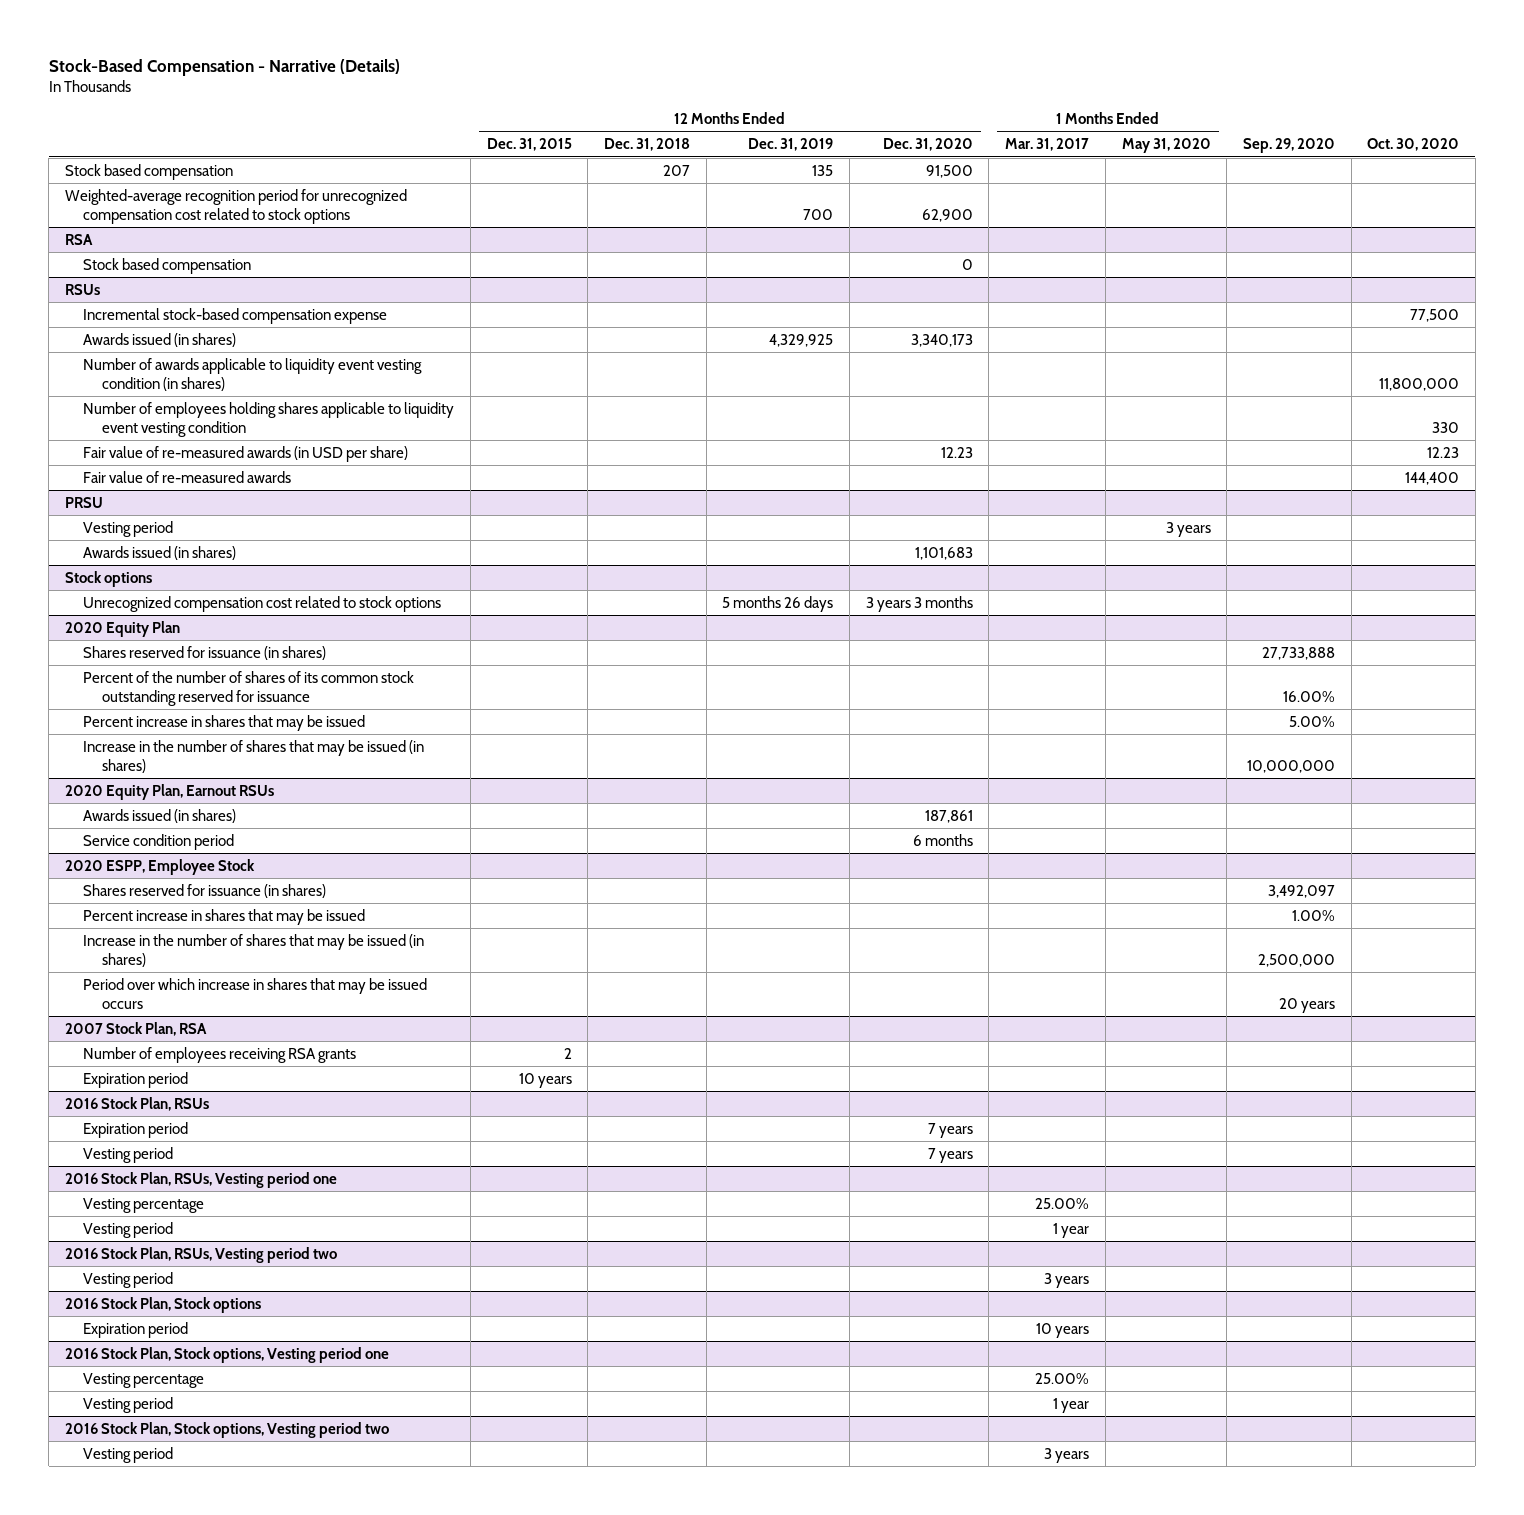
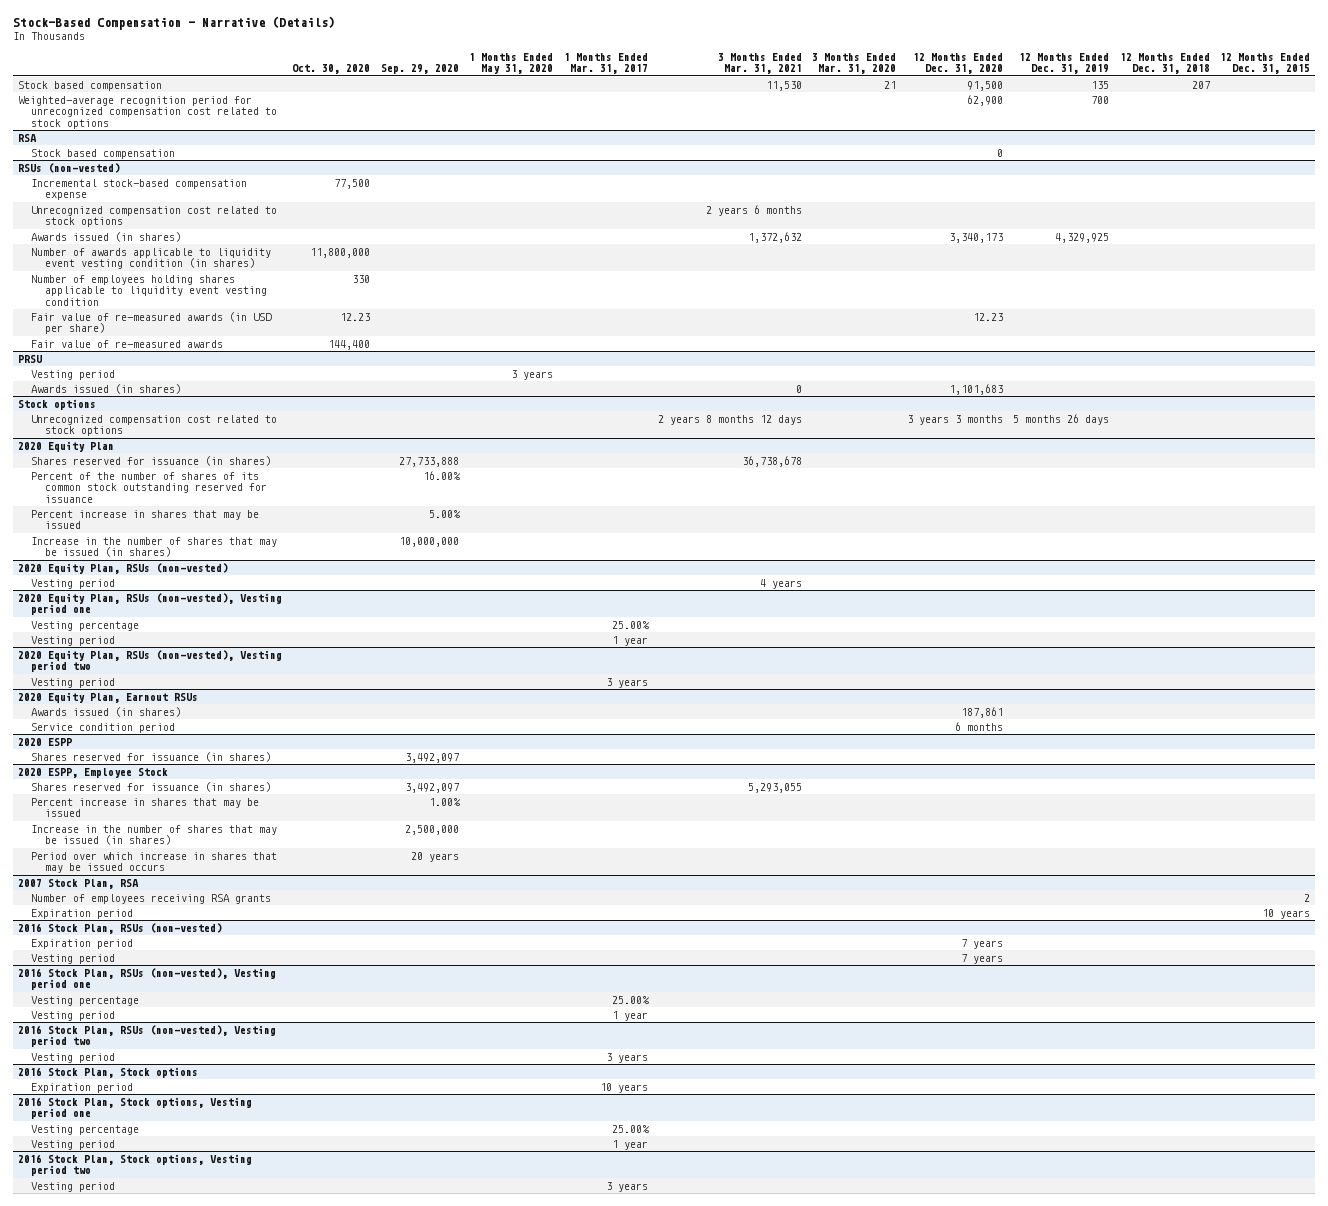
- | 12 Months Ended Dec. 31, 2015 | 12 Months Ended Dec. 31, 2018 | 12 Months Ended Dec. 31, 2019 | 12 Months Ended Dec. 31, 2020 | 1 Months Ended Mar. 31, 2017 | 1 Months Ended May 31, 2020 | Sep. 29, 2020 | Oct. 30, 2020
+ | Oct. 30, 2020 | Sep. 29, 2020 | 1 Months Ended May 31, 2020 | 1 Months Ended Mar. 31, 2017 | 3 Months Ended Mar. 31, 2021 | 3 Months Ended Mar. 31, 2020 | 12 Months Ended Dec. 31, 2020 | 12 Months Ended Dec. 31, 2019 | 12 Months Ended Dec. 31, 2018 | 12 Months Ended Dec. 31, 2015
- RSUs
+ RSUs (non-vested)
+ Unrecognized compensation cost related to stock options | | | | | 2 years 6 months | | | | |
+ 2020 Equity Plan, RSUs (non-vested)
+ Vesting period | | | | | 4 years | | | | |
+ 2020 Equity Plan, RSUs (non-vested), Vesting period one
+ Vesting percentage | | | | 25.00% | | | | | |
+ Vesting period | | | | 1 year | | | | | |
+ 2020 Equity Plan, RSUs (non-vested), Vesting period two
+ Vesting period | | | | 3 years | | | | | |
+ 2020 ESPP
+ Shares reserved for issuance (in shares) | | 3,492,097 | | | | | | | |
- 2016 Stock Plan, RSUs
+ 2016 Stock Plan, RSUs (non-vested)
- 2016 Stock Plan, RSUs, Vesting period one
+ 2016 Stock Plan, RSUs (non-vested), Vesting period one
- 2016 Stock Plan, RSUs, Vesting period two
+ 2016 Stock Plan, RSUs (non-vested), Vesting period two

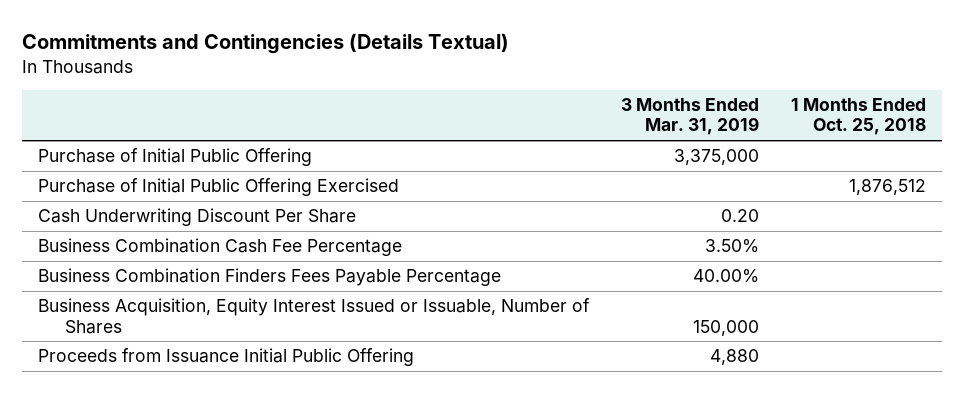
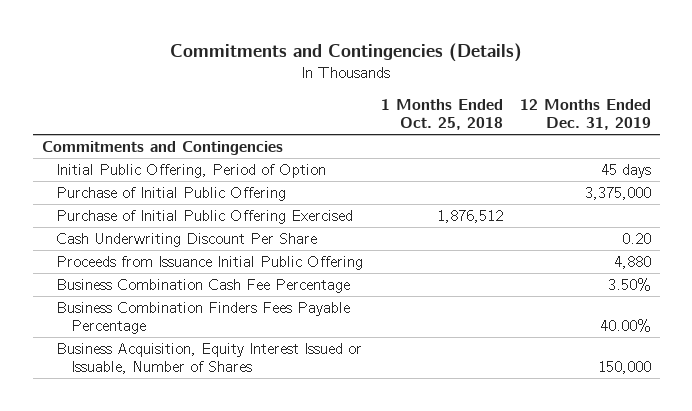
- Commitments and Contingencies (Details Textual)
+ Commitments and Contingencies (Details)
- | 3 Months Ended Mar. 31, 2019 | 1 Months Ended Oct. 25, 2018
+ | 1 Months Ended Oct. 25, 2018 | 12 Months Ended Dec. 31, 2019
+ Commitments and Contingencies
+ Initial Public Offering, Period of Option | | 45 days
moved up: Proceeds from Issuance Initial Public Offering | | 4,880

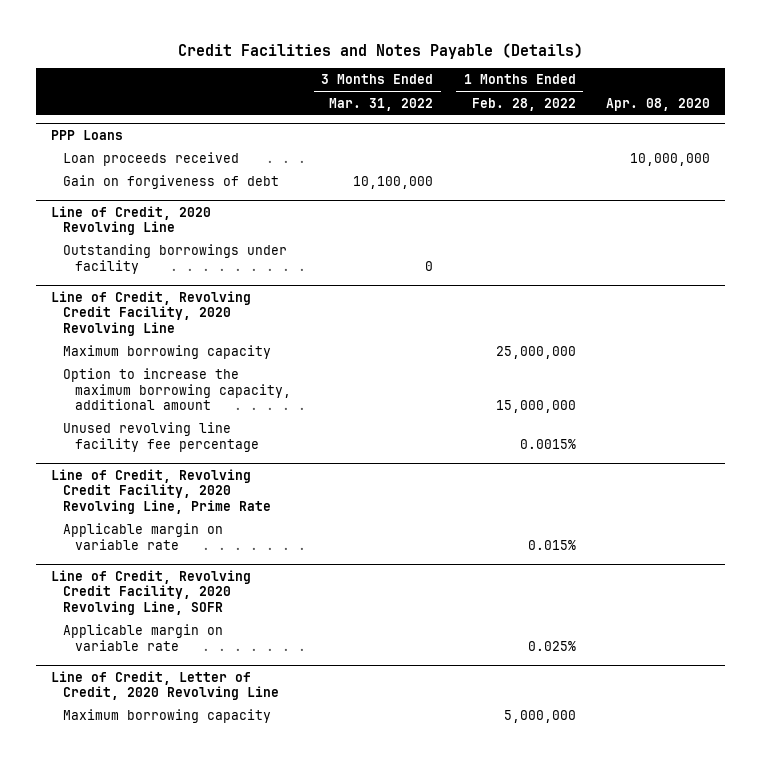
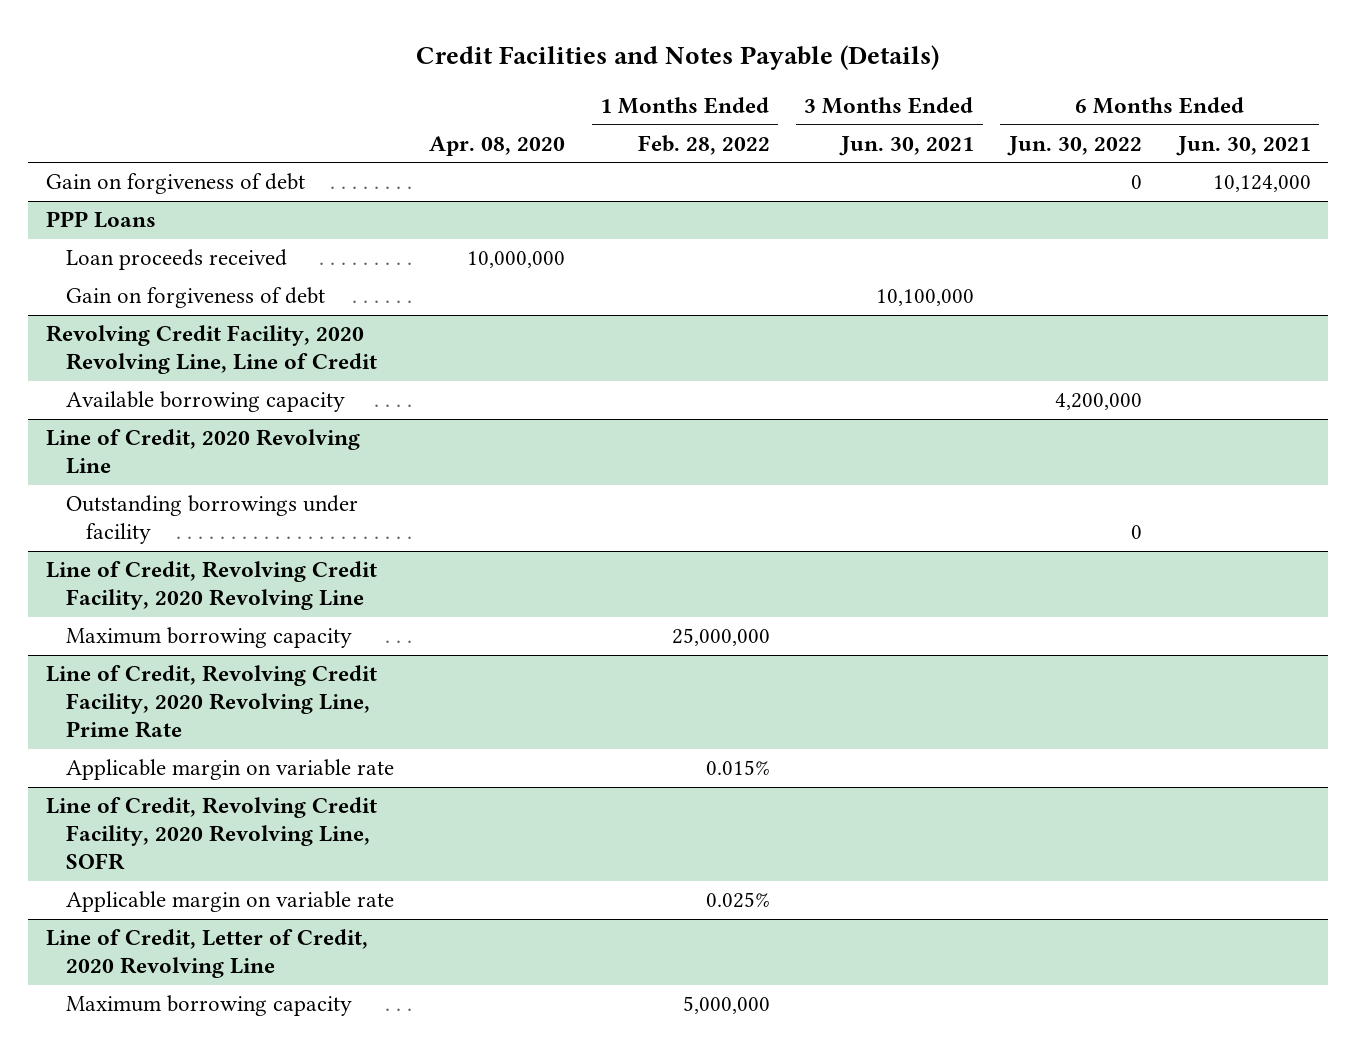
- | 3 Months Ended Mar. 31, 2022 | 1 Months Ended Feb. 28, 2022 | Apr. 08, 2020
+ | Apr. 08, 2020 | 1 Months Ended Feb. 28, 2022 | 3 Months Ended Jun. 30, 2021 | 6 Months Ended Jun. 30, 2022 | 6 Months Ended Jun. 30, 2021
+ Gain on forgiveness of debt | | | | 0 | 10,124,000
+ Revolving Credit Facility, 2020 Revolving Line, Line of Credit
+ Available borrowing capacity | | | | 4,200,000 |
@ Line of Credit, Revolving Credit Facility, 2020 Revolving Line
- Option to increase the maximum borrowing capacity, additional amount | | 15,000,000 |
- Unused revolving line facility fee percentage | | 0.0015% |

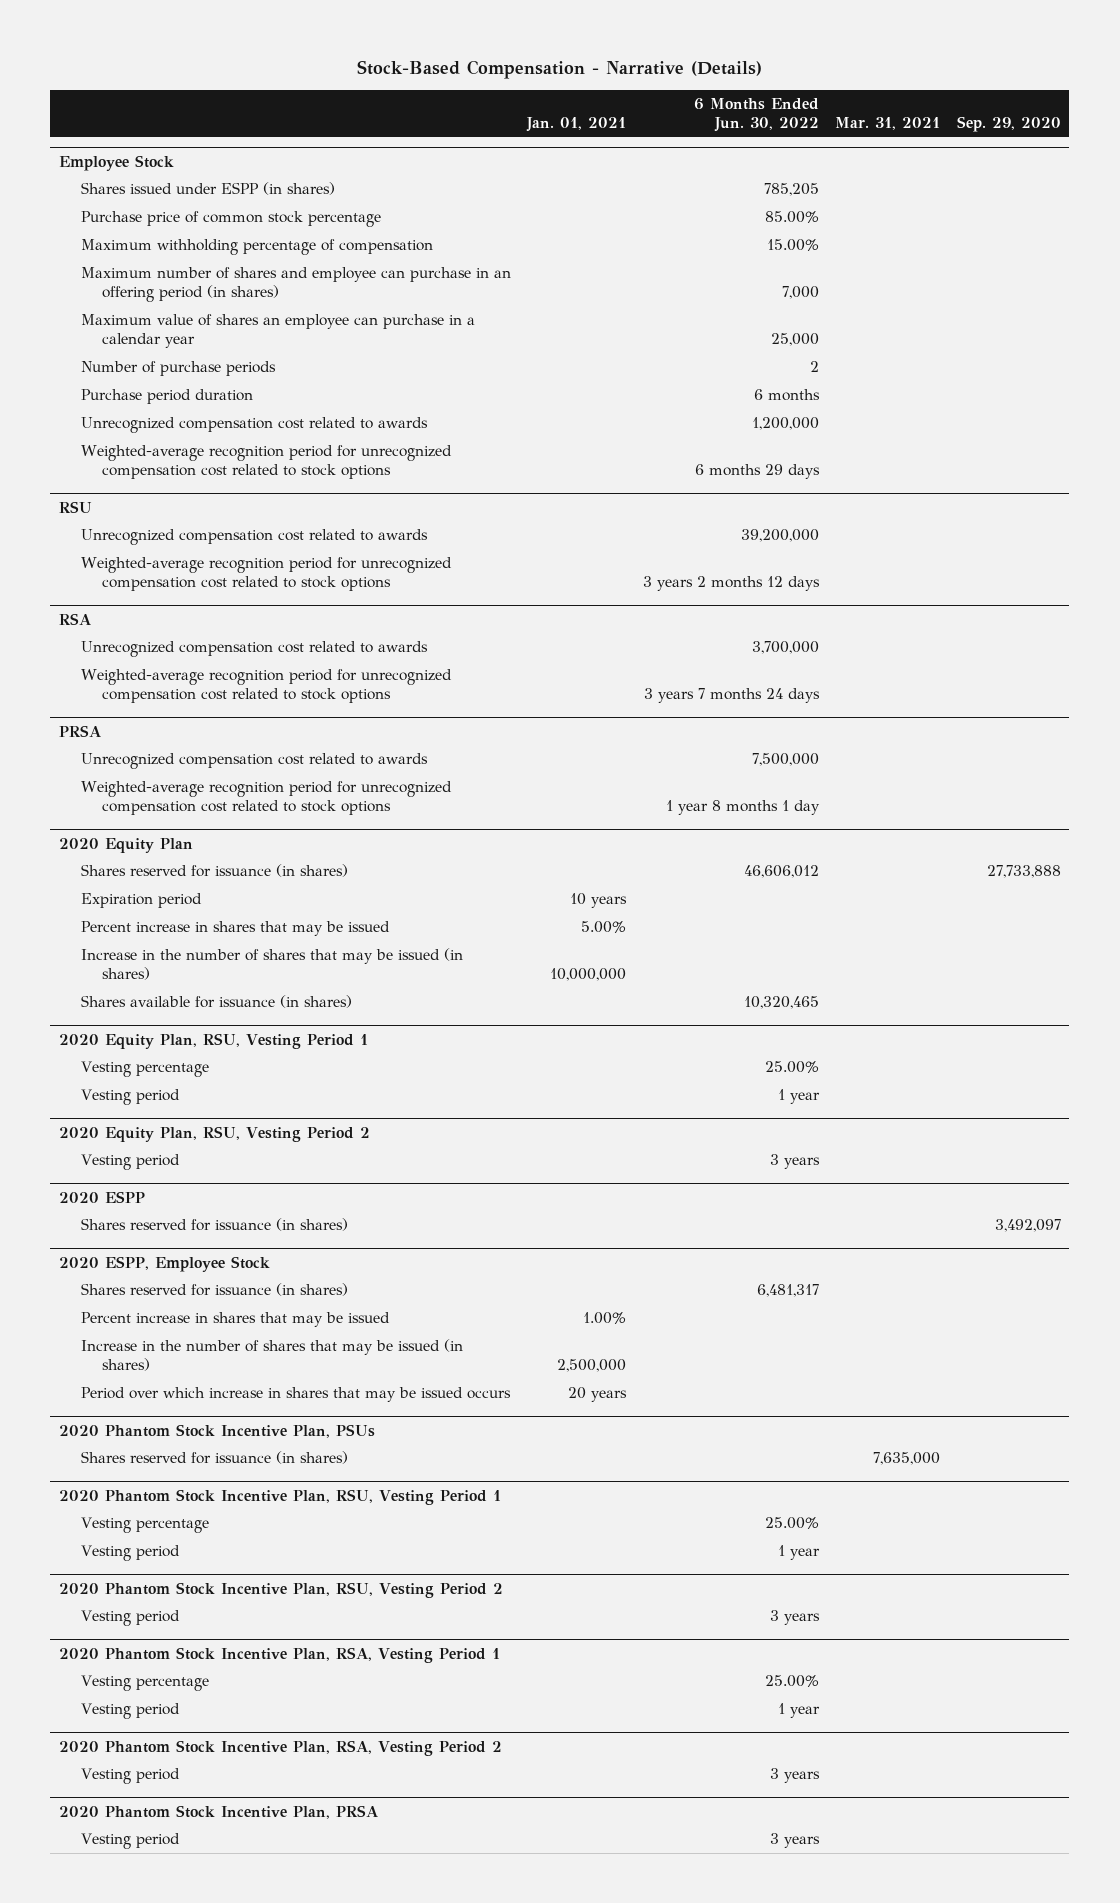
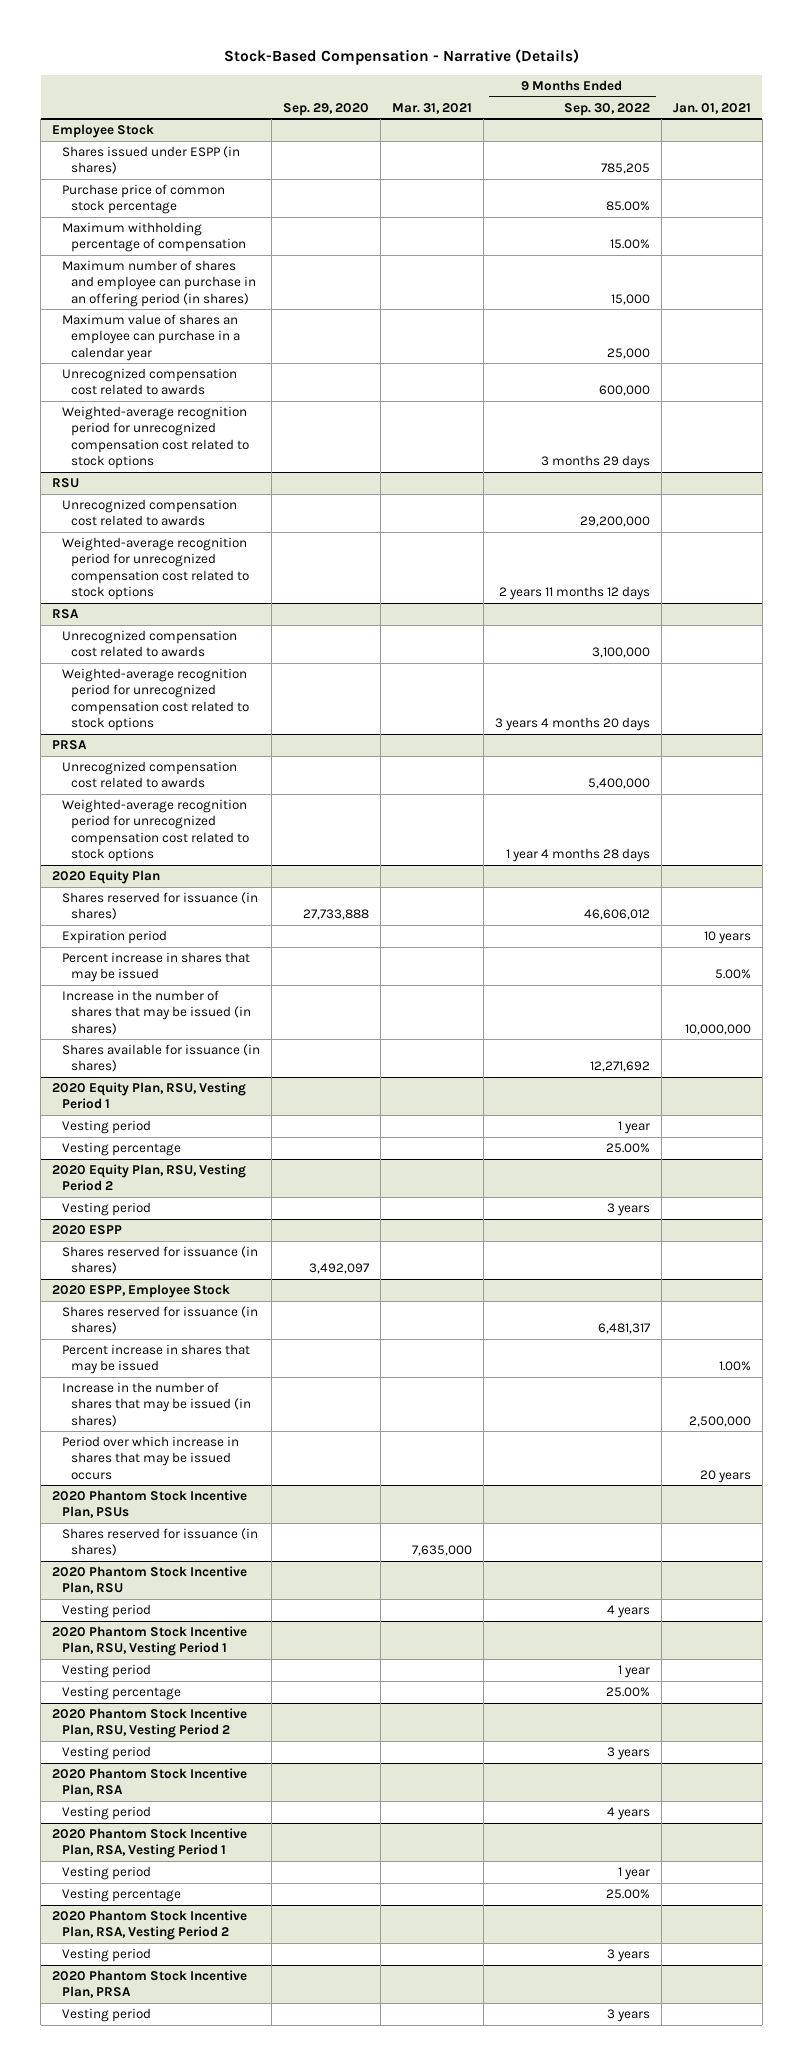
- | Jan. 01, 2021 | 6 Months Ended Jun. 30, 2022 | Mar. 31, 2021 | Sep. 29, 2020
+ | Sep. 29, 2020 | Mar. 31, 2021 | 9 Months Ended Sep. 30, 2022 | Jan. 01, 2021
@ Employee Stock
- Number of purchase periods | | 2 | |
- Purchase period duration | | 6 months | |
@ 2020 Equity Plan, RSU, Vesting Period 1
moved down: Vesting percentage | | | 25.00% |
+ 2020 Phantom Stock Incentive Plan, RSU
+ Vesting period | | | 4 years |
@ 2020 Phantom Stock Incentive Plan, RSU, Vesting Period 1
moved down: Vesting percentage | | | 25.00% |
+ 2020 Phantom Stock Incentive Plan, RSA
+ Vesting period | | | 4 years |
@ 2020 Phantom Stock Incentive Plan, RSA, Vesting Period 1
moved down: Vesting percentage | | | 25.00% |

